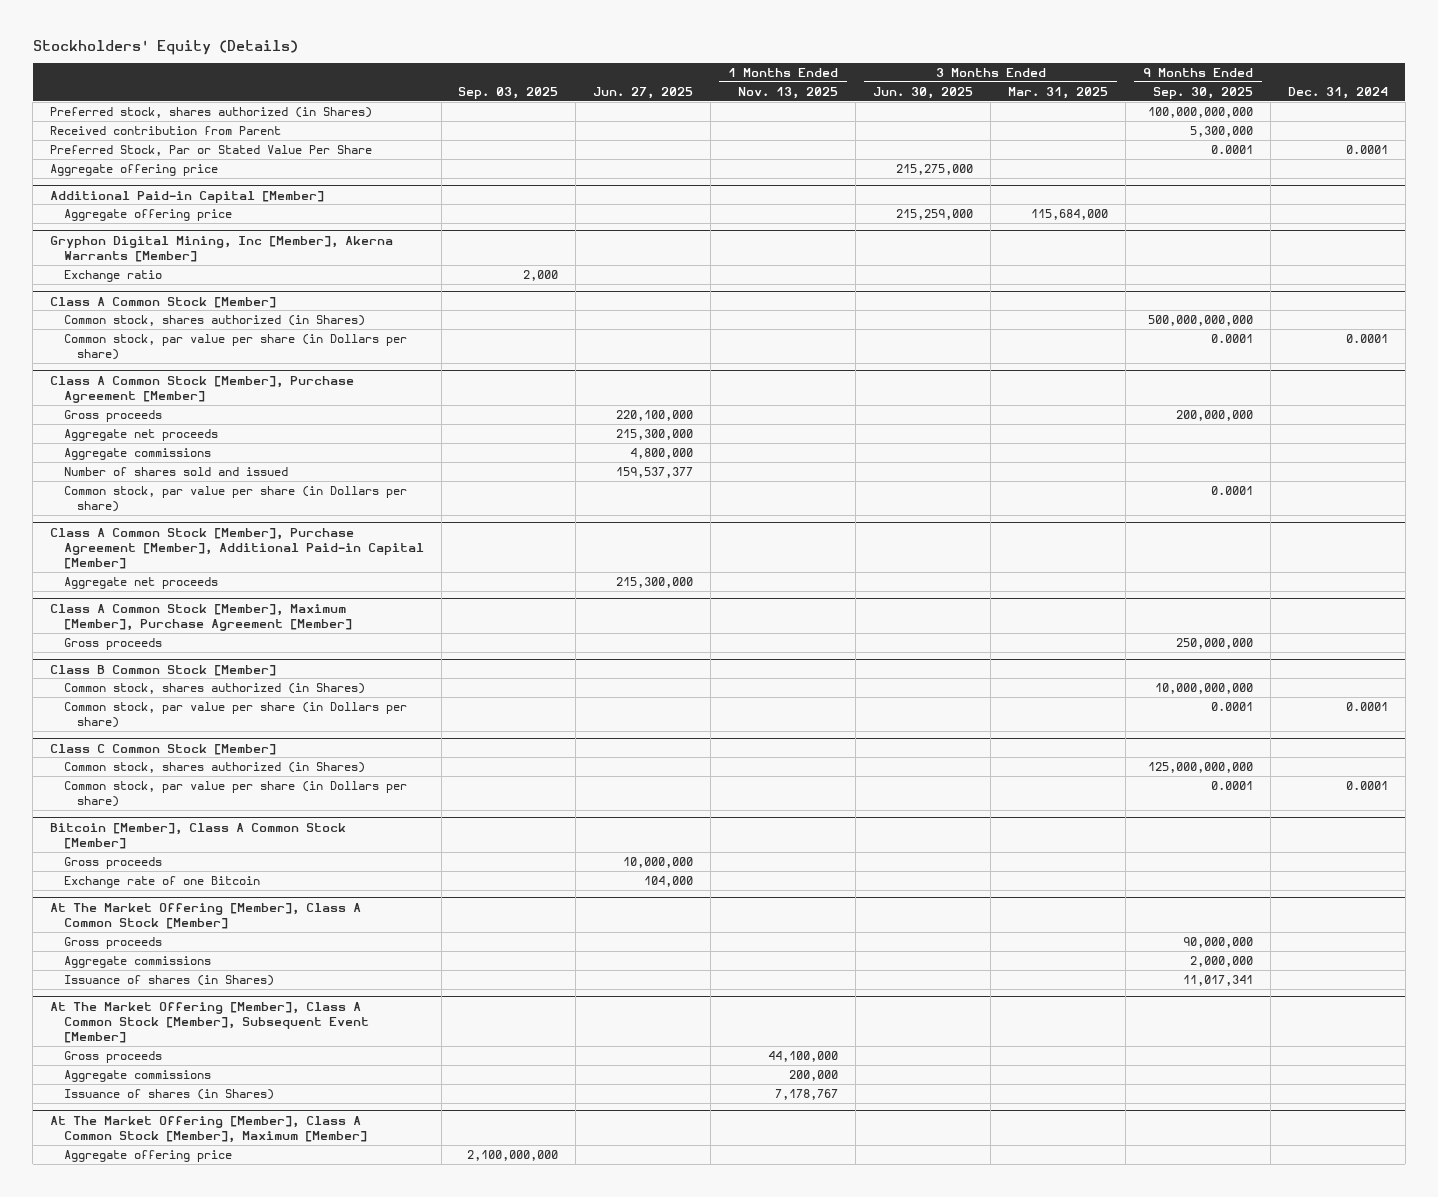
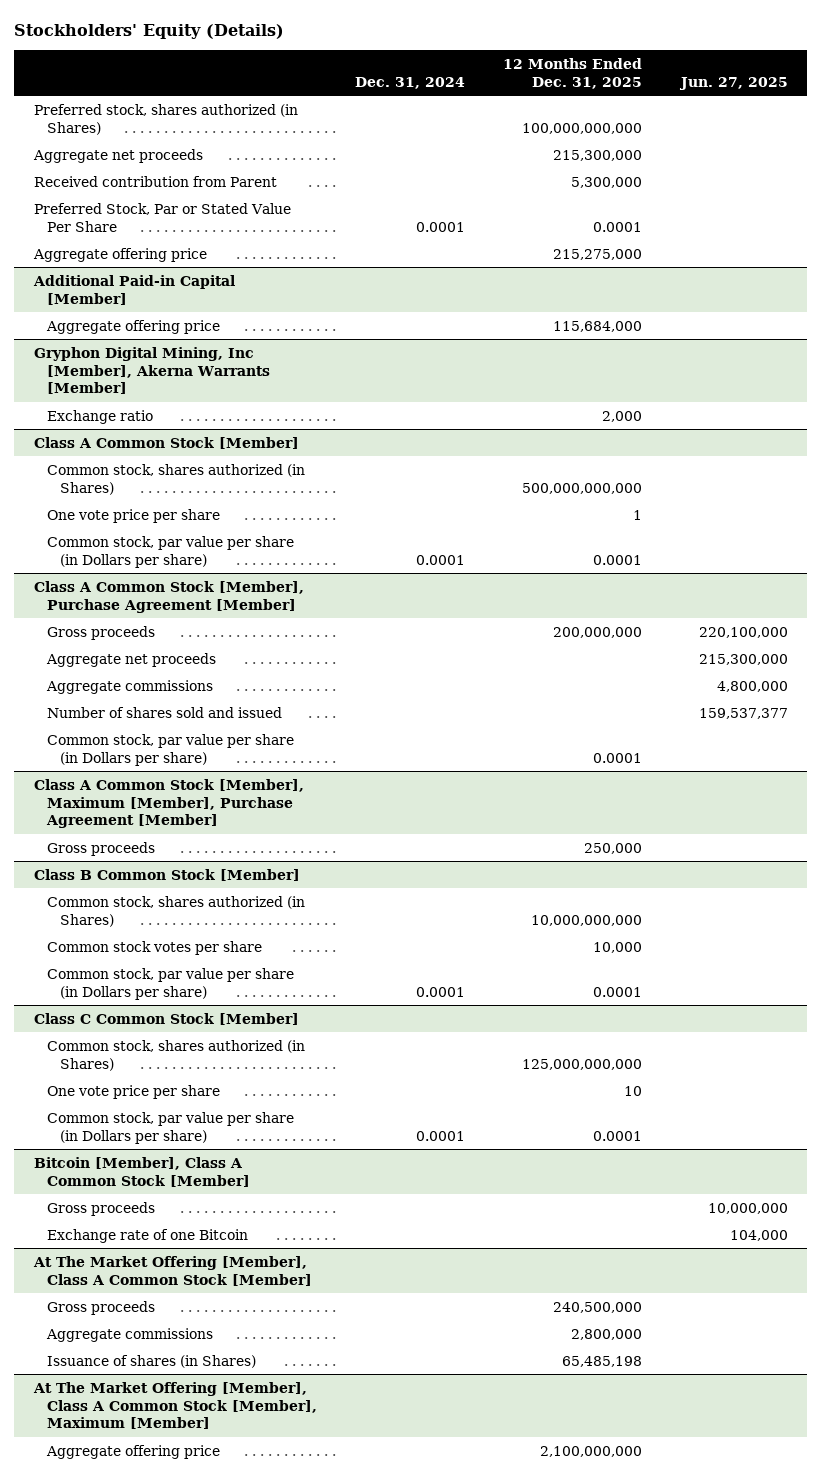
- | Sep. 03, 2025 | Jun. 27, 2025 | 1 Months Ended Nov. 13, 2025 | 3 Months Ended Jun. 30, 2025 | 3 Months Ended Mar. 31, 2025 | 9 Months Ended Sep. 30, 2025 | Dec. 31, 2024
+ | Dec. 31, 2024 | 12 Months Ended Dec. 31, 2025 | Jun. 27, 2025
+ Aggregate net proceeds | | 215,300,000 |
@ Class A Common Stock [Member]
+ One vote price per share | | 1 |
- Class A Common Stock [Member], Purchase Agreement [Member], Additional Paid-in Capital [Member]
- Aggregate net proceeds | | 215,300,000 | | | | |
@ Class B Common Stock [Member]
+ Common stock votes per share | | 10,000 |
@ Class C Common Stock [Member]
+ One vote price per share | | 10 |
- At The Market Offering [Member], Class A Common Stock [Member], Subsequent Event [Member]
- Gross proceeds | | | 44,100,000 | | | |
- Aggregate commissions | | | 200,000 | | | |
- Issuance of shares (in Shares) | | | 7,178,767 | | | |

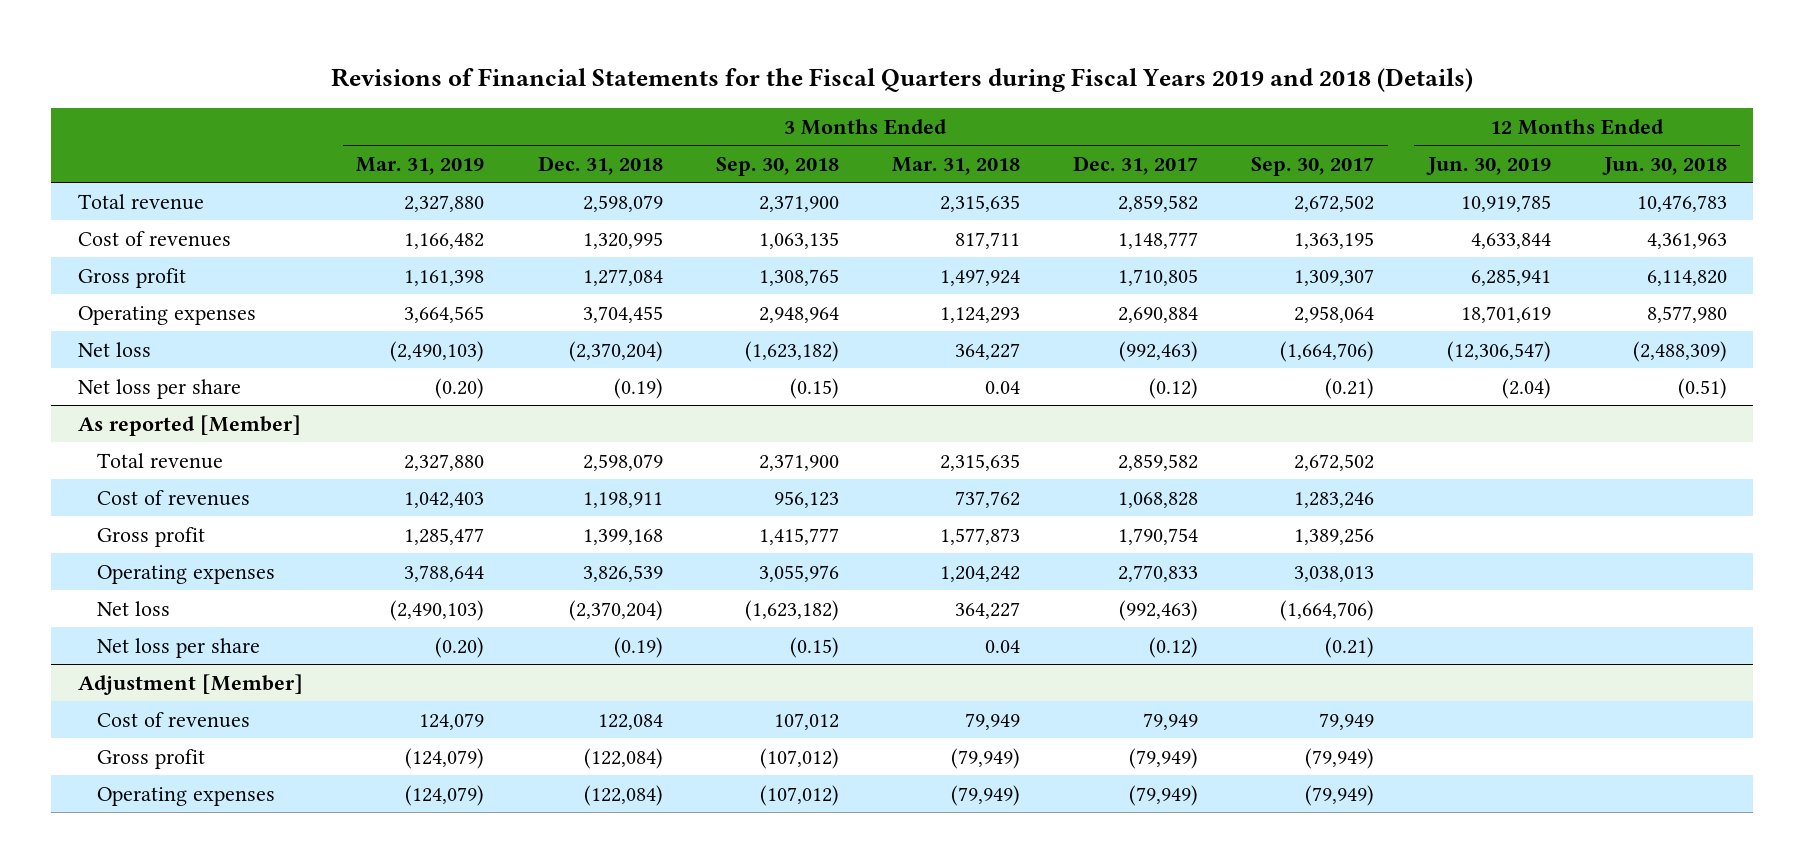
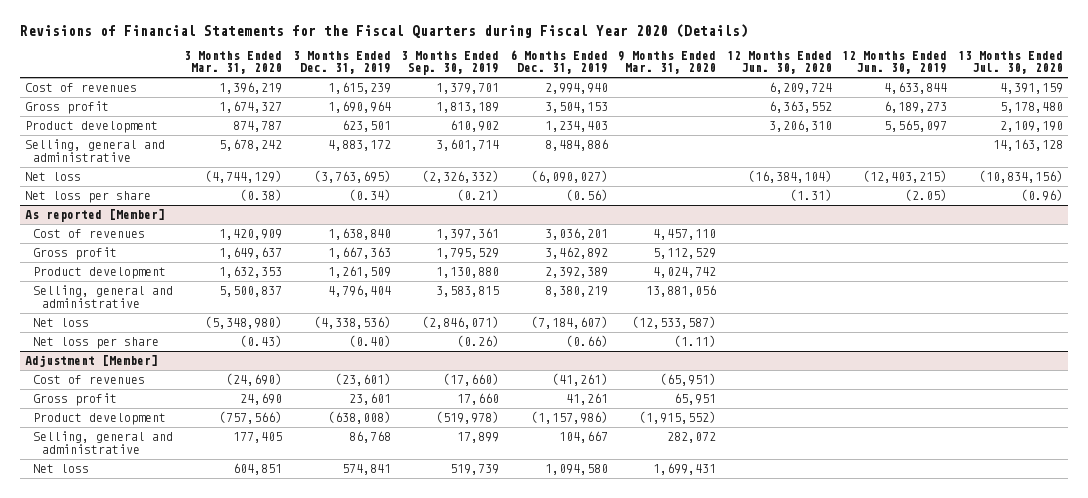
- Revisions of Financial Statements for the Fiscal Quarters during Fiscal Years 2019 and 2018 (Details)
+ Revisions of Financial Statements for the Fiscal Quarters during Fiscal Year 2020 (Details)
- | 3 Months Ended Mar. 31, 2019 | 3 Months Ended Dec. 31, 2018 | 3 Months Ended Sep. 30, 2018 | 3 Months Ended Mar. 31, 2018 | 3 Months Ended Dec. 31, 2017 | 3 Months Ended Sep. 30, 2017 | 12 Months Ended Jun. 30, 2019 | 12 Months Ended Jun. 30, 2018
+ | 3 Months Ended Mar. 31, 2020 | 3 Months Ended Dec. 31, 2019 | 3 Months Ended Sep. 30, 2019 | 6 Months Ended Dec. 31, 2019 | 9 Months Ended Mar. 31, 2020 | 12 Months Ended Jun. 30, 2020 | 12 Months Ended Jun. 30, 2019 | 13 Months Ended Jul. 30, 2020
- Total revenue | 2,327,880 | 2,598,079 | 2,371,900 | 2,315,635 | 2,859,582 | 2,672,502 | 10,919,785 | 10,476,783
- Gross profit | 1,161,398 | 1,277,084 | 1,308,765 | 1,497,924 | 1,710,805 | 1,309,307 | 6,285,941 | 6,114,820
- Operating expenses | 3,664,565 | 3,704,455 | 2,948,964 | 1,124,293 | 2,690,884 | 2,958,064 | 18,701,619 | 8,577,980
- Net loss | (2,490,103) | (2,370,204) | (1,623,182) | 364,227 | (992,463) | (1,664,706) | (12,306,547) | (2,488,309)
- Net loss per share | (0.20) | (0.19) | (0.15) | 0.04 | (0.12) | (0.21) | (2.04) | (0.51)
+ Gross profit | 1,674,327 | 1,690,964 | 1,813,189 | 3,504,153 | | 6,363,552 | 6,189,273 | 5,178,480
+ Product development | 874,787 | 623,501 | 610,902 | 1,234,403 | | 3,206,310 | 5,565,097 | 2,109,190
+ Selling, general and administrative | 5,678,242 | 4,883,172 | 3,601,714 | 8,484,886 | | | | 14,163,128
+ Net loss | (4,744,129) | (3,763,695) | (2,326,332) | (6,090,027) | | (16,384,104) | (12,403,215) | (10,834,156)
+ Net loss per share | (0.38) | (0.34) | (0.21) | (0.56) | | (1.31) | (2.05) | (0.96)
@ As reported [Member]
- Total revenue | 2,327,880 | 2,598,079 | 2,371,900 | 2,315,635 | 2,859,582 | 2,672,502 | |
- Operating expenses | 3,788,644 | 3,826,539 | 3,055,976 | 1,204,242 | 2,770,833 | 3,038,013 | |
+ Product development | 1,632,353 | 1,261,509 | 1,130,880 | 2,392,389 | 4,024,742 | | |
+ Selling, general and administrative | 5,500,837 | 4,796,404 | 3,583,815 | 8,380,219 | 13,881,056 | | |
@ Adjustment [Member]
- Operating expenses | (124,079) | (122,084) | (107,012) | (79,949) | (79,949) | (79,949) | |
+ Product development | (757,566) | (638,008) | (519,978) | (1,157,986) | (1,915,552) | | |
+ Selling, general and administrative | 177,405 | 86,768 | 17,899 | 104,667 | 282,072 | | |
+ Net loss | 604,851 | 574,841 | 519,739 | 1,094,580 | 1,699,431 | | |

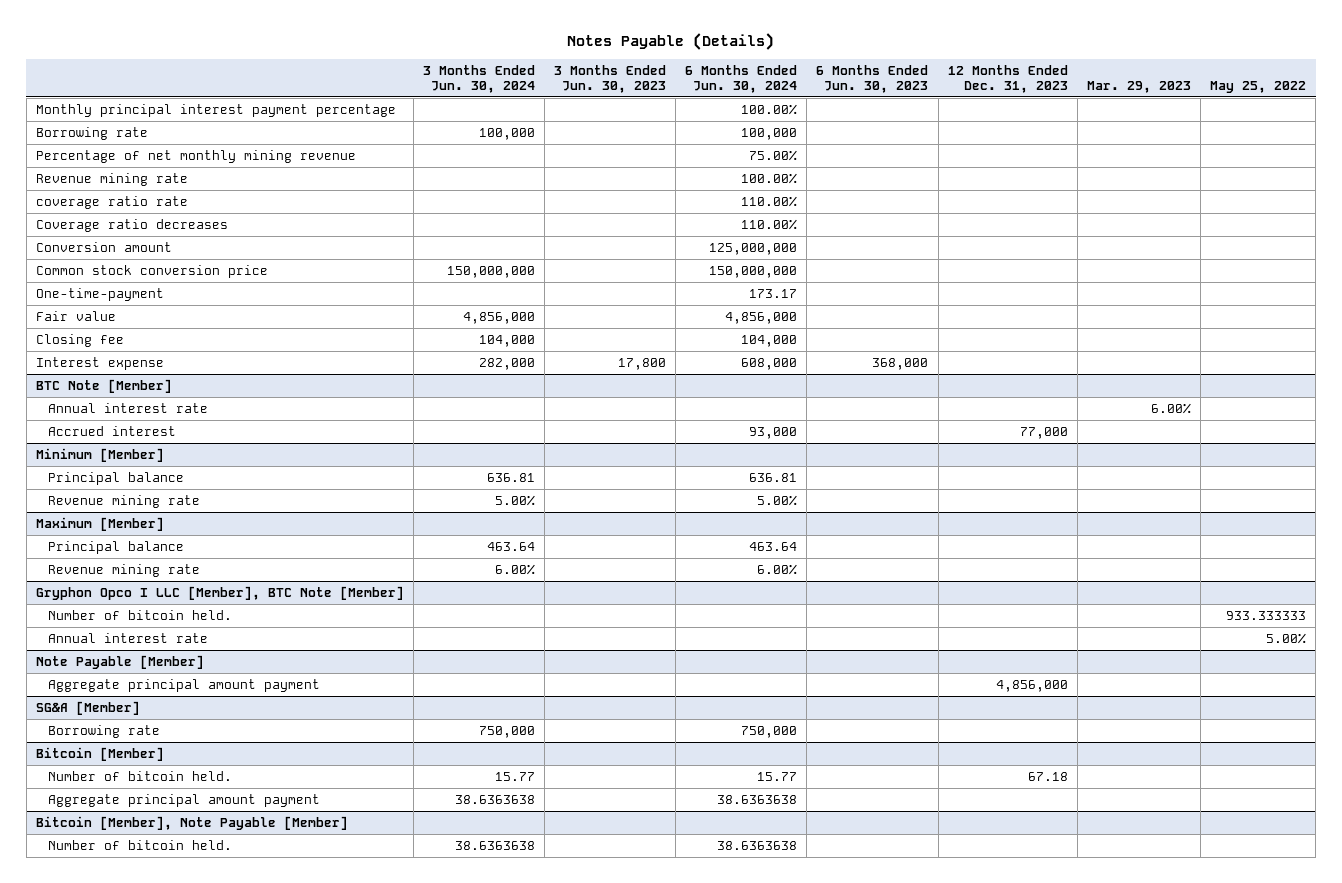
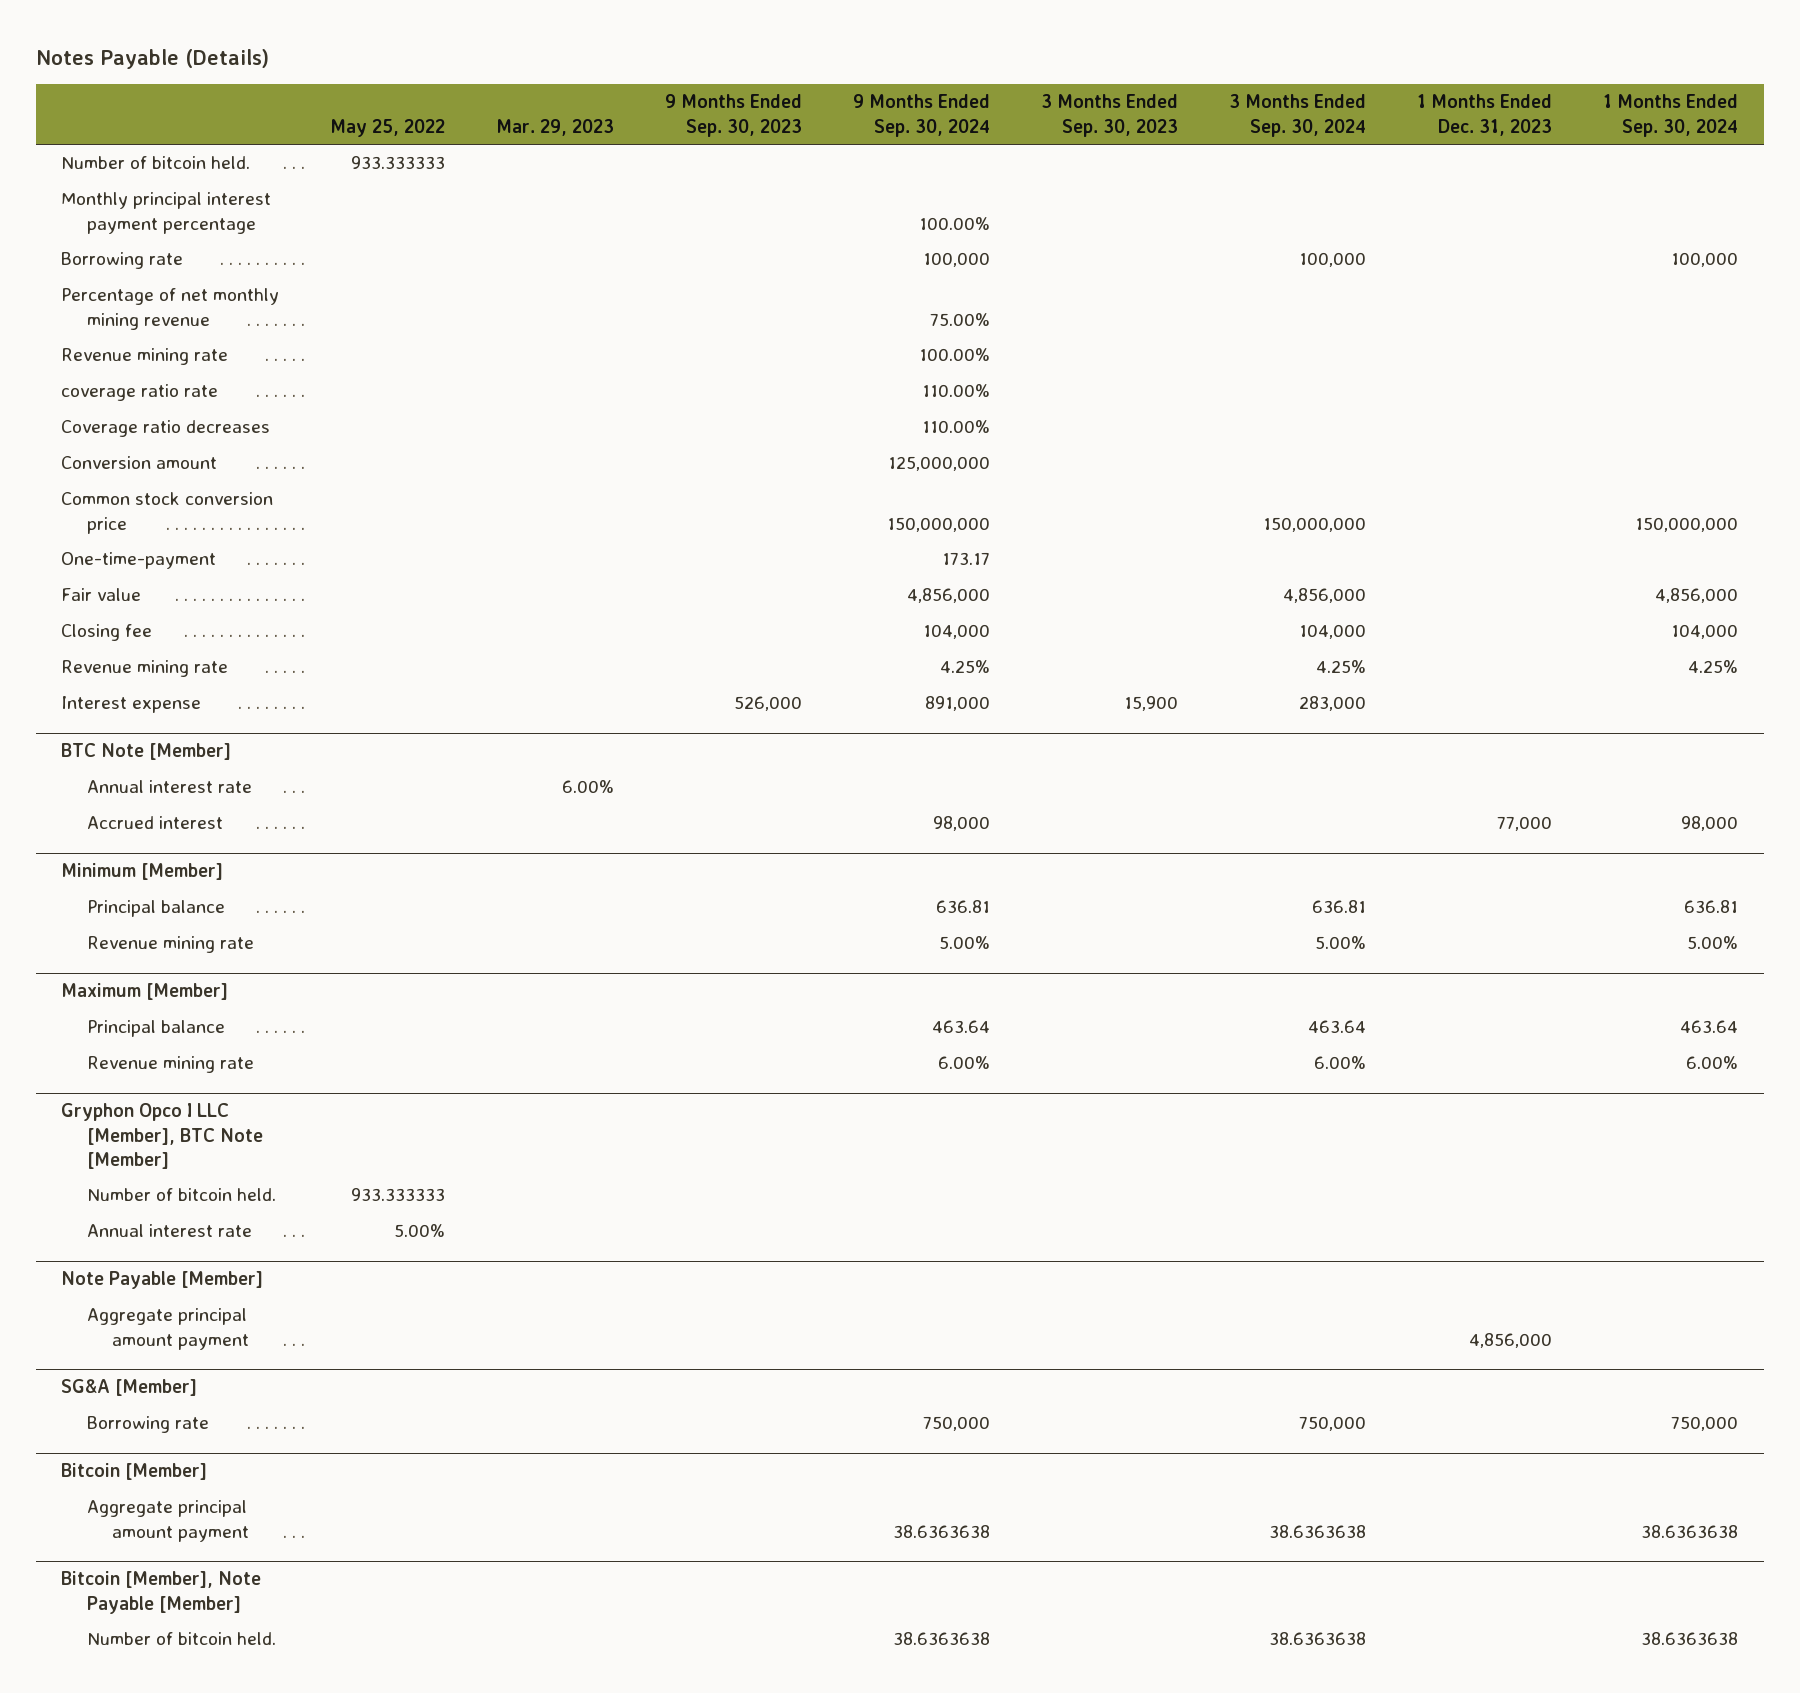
- | 3 Months Ended Jun. 30, 2024 | 3 Months Ended Jun. 30, 2023 | 6 Months Ended Jun. 30, 2024 | 6 Months Ended Jun. 30, 2023 | 12 Months Ended Dec. 31, 2023 | Mar. 29, 2023 | May 25, 2022
+ | May 25, 2022 | Mar. 29, 2023 | 9 Months Ended Sep. 30, 2023 | 9 Months Ended Sep. 30, 2024 | 3 Months Ended Sep. 30, 2023 | 3 Months Ended Sep. 30, 2024 | 1 Months Ended Dec. 31, 2023 | 1 Months Ended Sep. 30, 2024
+ Number of bitcoin held. | 933.333333 | | | | | | |
+ Revenue mining rate | | | | 4.25% | | 4.25% | | 4.25%
@ Bitcoin [Member]
- Number of bitcoin held. | 15.77 | | 15.77 | | 67.18 | |

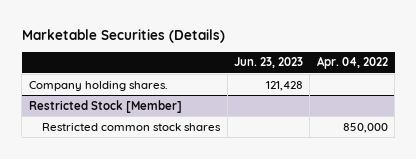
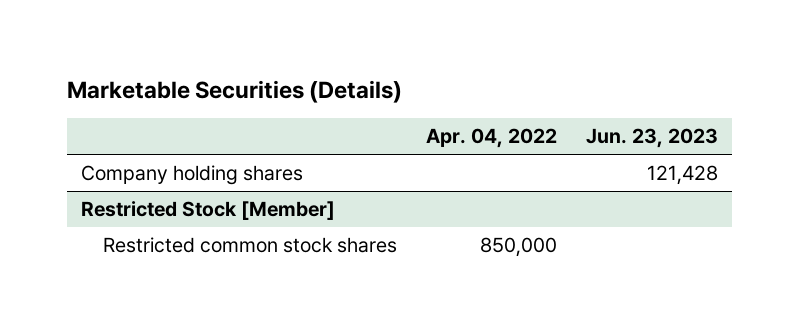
- | Jun. 23, 2023 | Apr. 04, 2022
+ | Apr. 04, 2022 | Jun. 23, 2023
- Company holding shares. | 121,428 |
+ Company holding shares | | 121,428

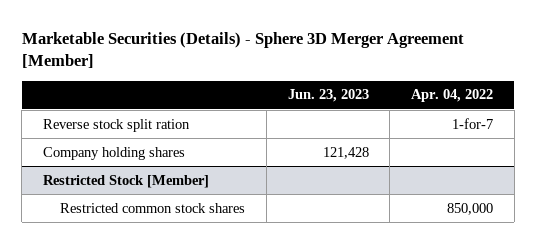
- Marketable Securities (Details)
+ Marketable Securities (Details) - Sphere 3D Merger Agreement [Member]
- | Apr. 04, 2022 | Jun. 23, 2023
+ | Jun. 23, 2023 | Apr. 04, 2022
+ Reverse stock split ration | | 1-for-7

